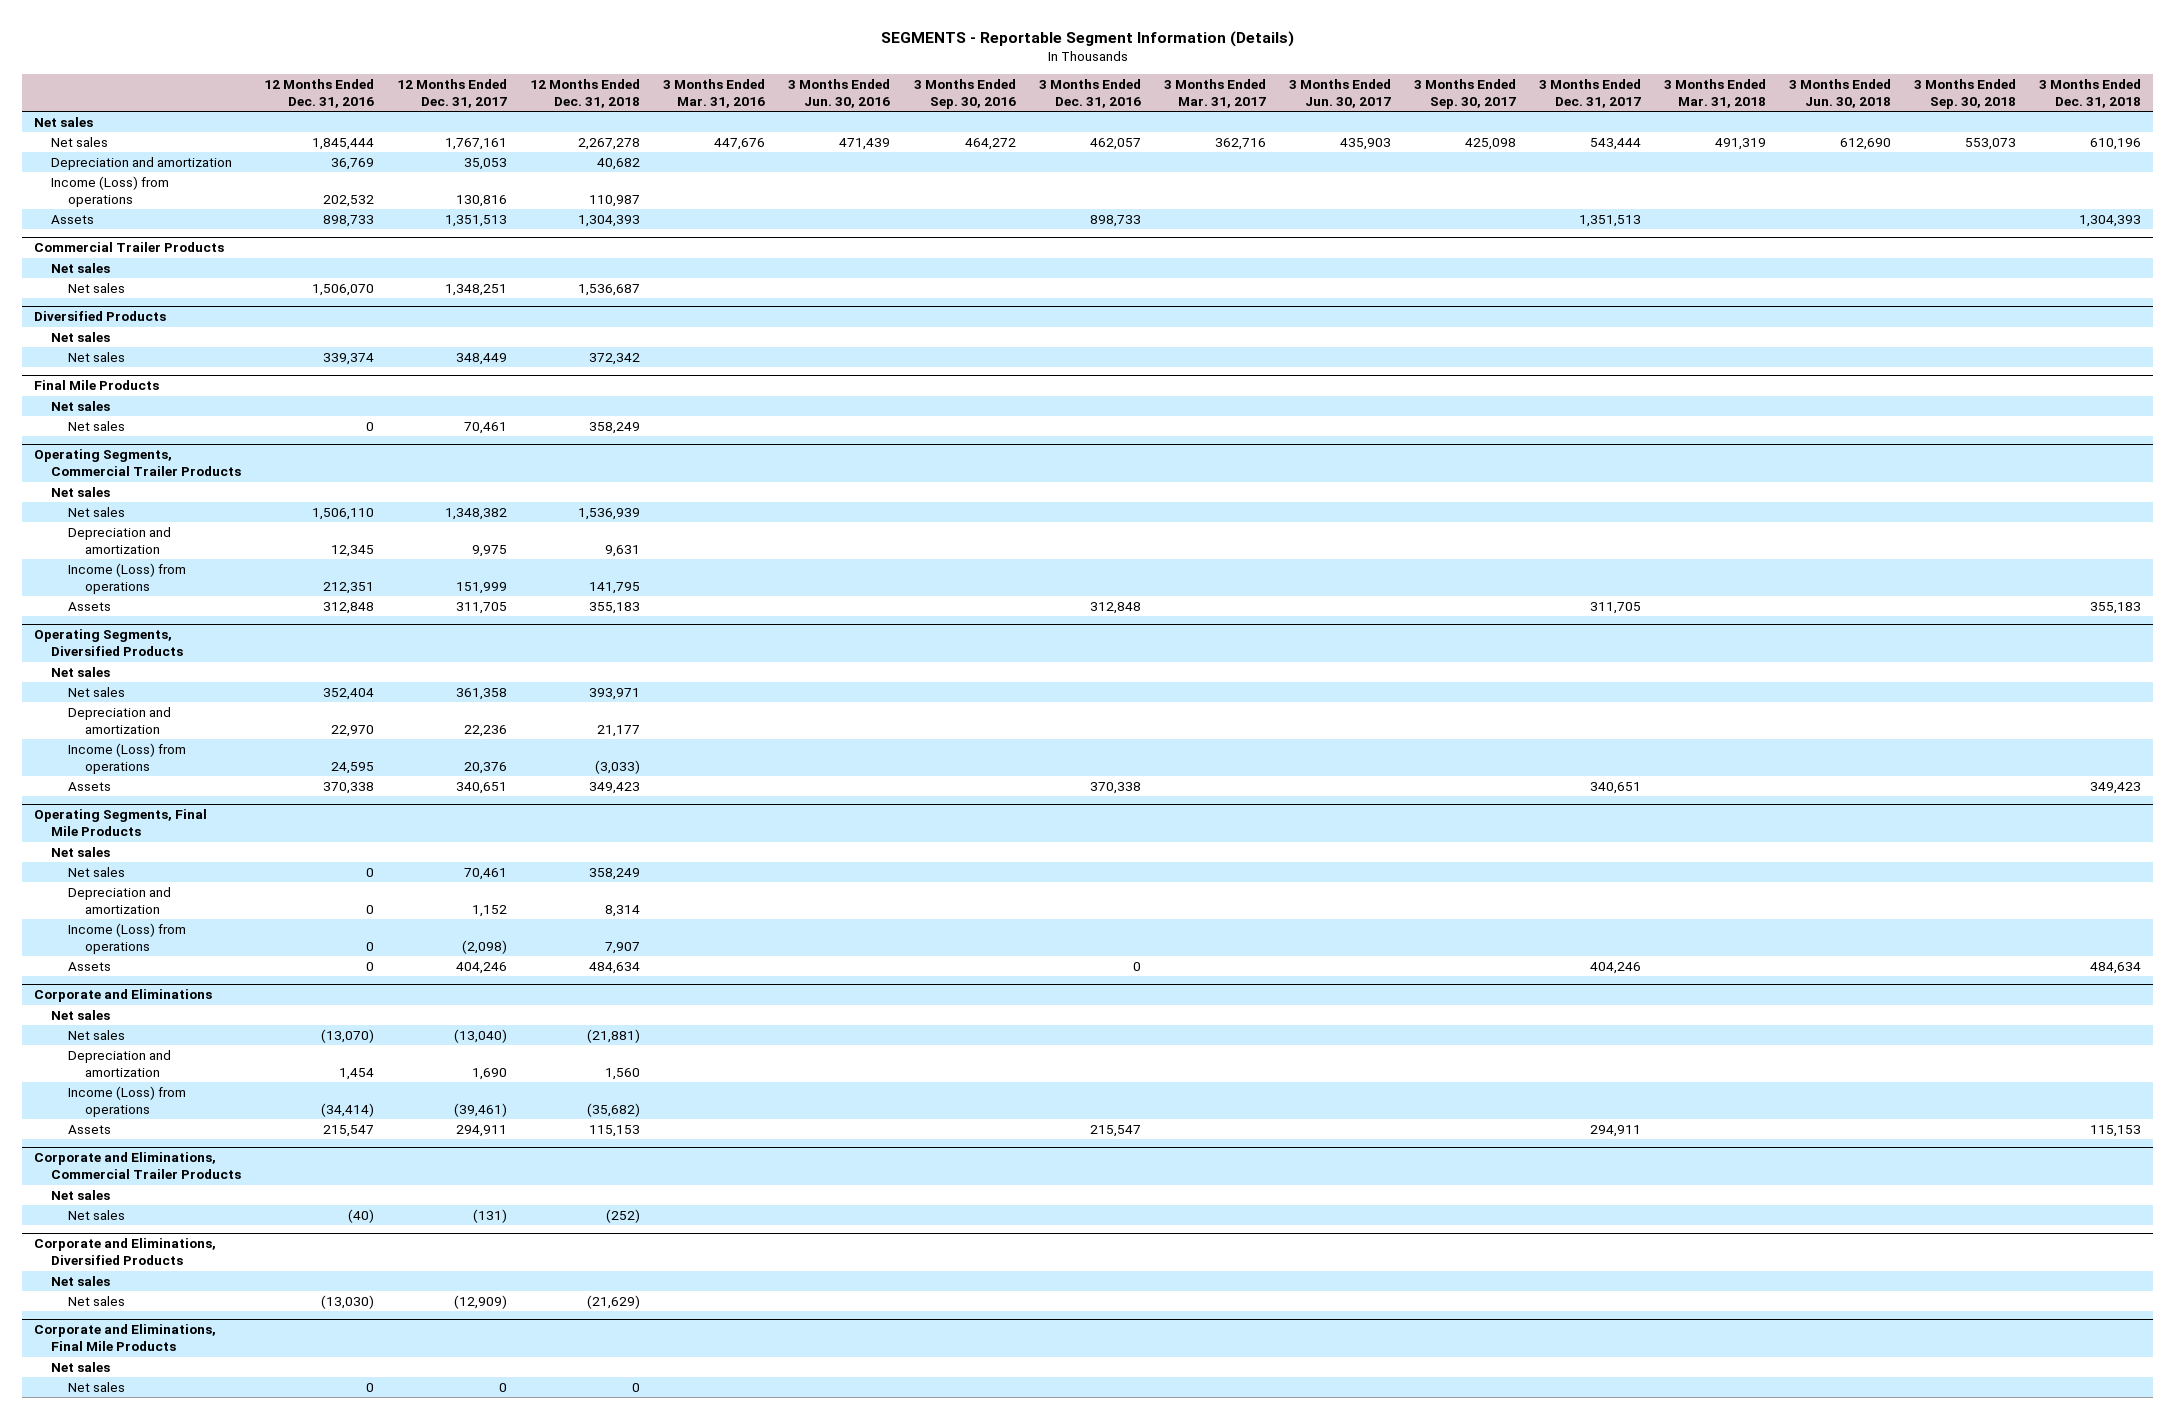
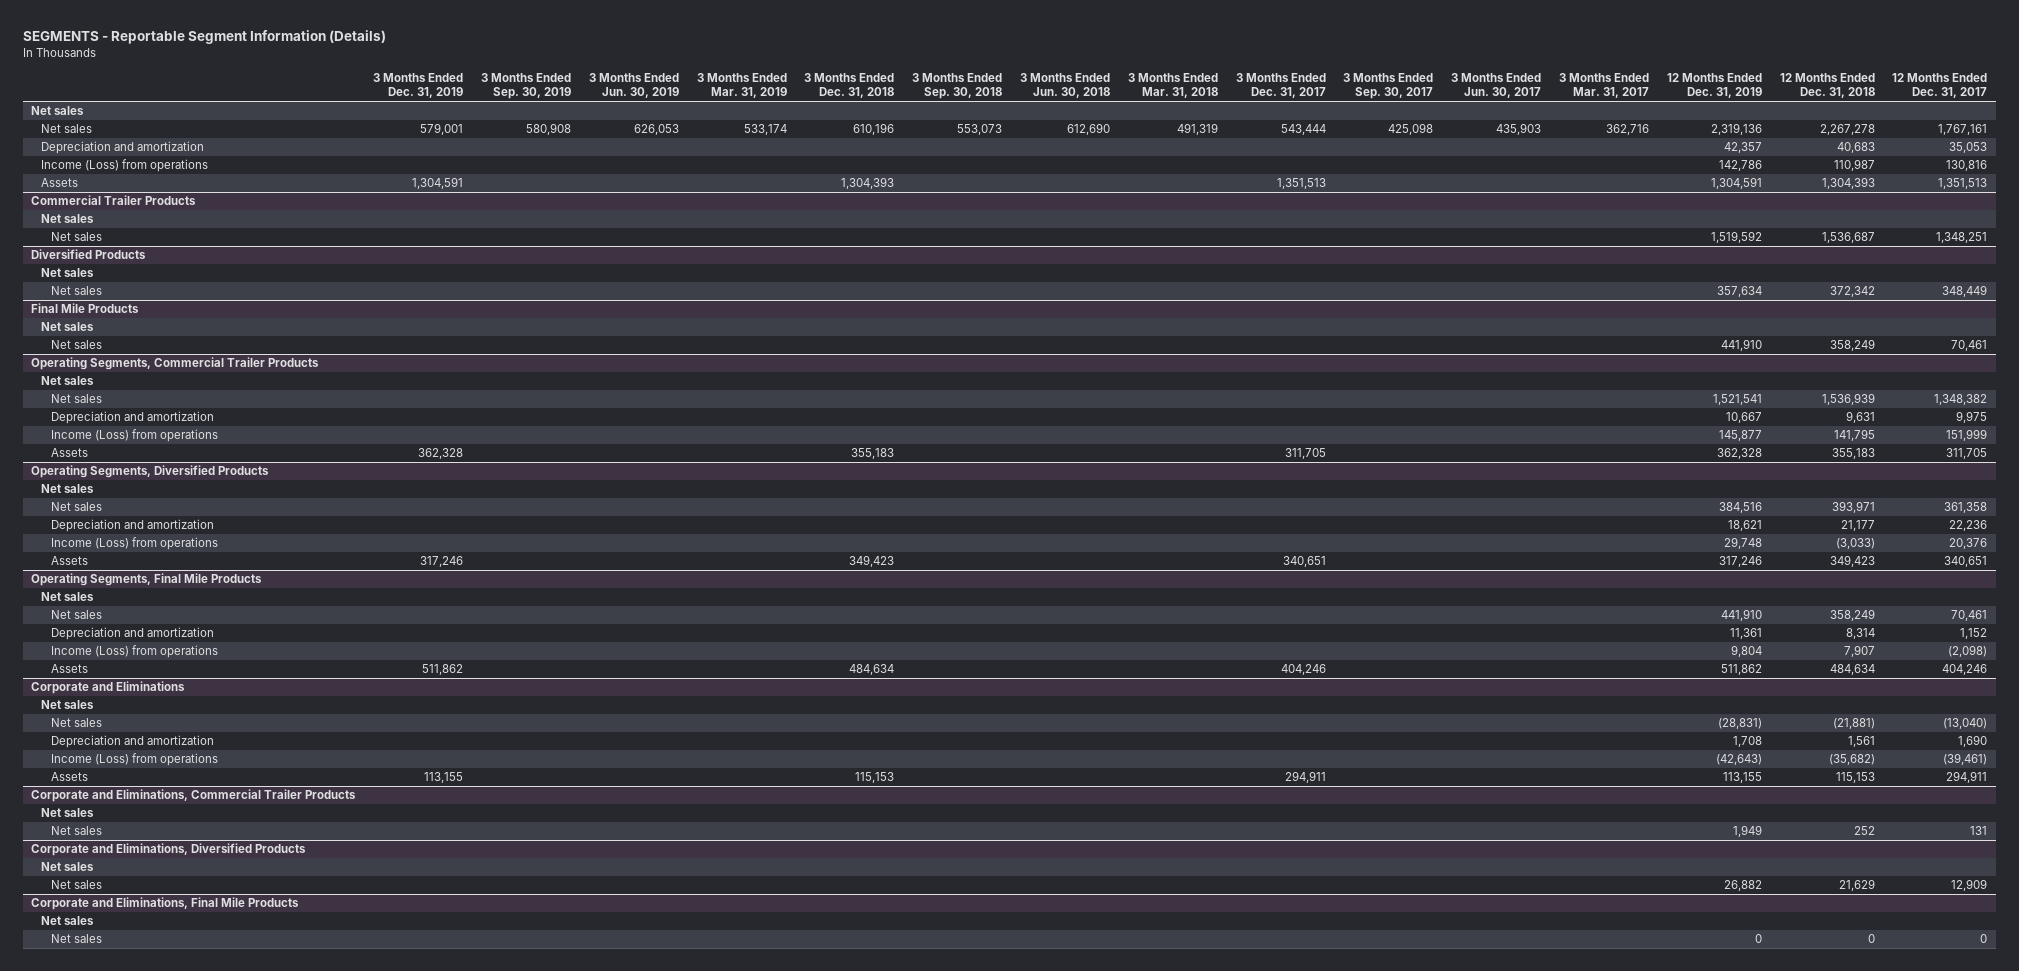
- | 12 Months Ended Dec. 31, 2016 | 12 Months Ended Dec. 31, 2017 | 12 Months Ended Dec. 31, 2018 | 3 Months Ended Mar. 31, 2016 | 3 Months Ended Jun. 30, 2016 | 3 Months Ended Sep. 30, 2016 | 3 Months Ended Dec. 31, 2016 | 3 Months Ended Mar. 31, 2017 | 3 Months Ended Jun. 30, 2017 | 3 Months Ended Sep. 30, 2017 | 3 Months Ended Dec. 31, 2017 | 3 Months Ended Mar. 31, 2018 | 3 Months Ended Jun. 30, 2018 | 3 Months Ended Sep. 30, 2018 | 3 Months Ended Dec. 31, 2018
+ | 3 Months Ended Dec. 31, 2019 | 3 Months Ended Sep. 30, 2019 | 3 Months Ended Jun. 30, 2019 | 3 Months Ended Mar. 31, 2019 | 3 Months Ended Dec. 31, 2018 | 3 Months Ended Sep. 30, 2018 | 3 Months Ended Jun. 30, 2018 | 3 Months Ended Mar. 31, 2018 | 3 Months Ended Dec. 31, 2017 | 3 Months Ended Sep. 30, 2017 | 3 Months Ended Jun. 30, 2017 | 3 Months Ended Mar. 31, 2017 | 12 Months Ended Dec. 31, 2019 | 12 Months Ended Dec. 31, 2018 | 12 Months Ended Dec. 31, 2017
- Depreciation and amortization | 36,769 | 35,053 | 40,682 | | | | | | | | | | | |
+ Depreciation and amortization | | | | | | | | | | | | | 42,357 | 40,683 | 35,053
@ Corporate and Eliminations
- Depreciation and amortization | 1,454 | 1,690 | 1,560 | | | | | | | | | | | |
+ Depreciation and amortization | | | | | | | | | | | | | 1,708 | 1,561 | 1,690
@ Corporate and Eliminations, Commercial Trailer Products
- Net sales | (40) | (131) | (252) | | | | | | | | | | | |
+ Net sales | | | | | | | | | | | | | 1,949 | 252 | 131
@ Corporate and Eliminations, Diversified Products
- Net sales | (13,030) | (12,909) | (21,629) | | | | | | | | | | | |
+ Net sales | | | | | | | | | | | | | 26,882 | 21,629 | 12,909

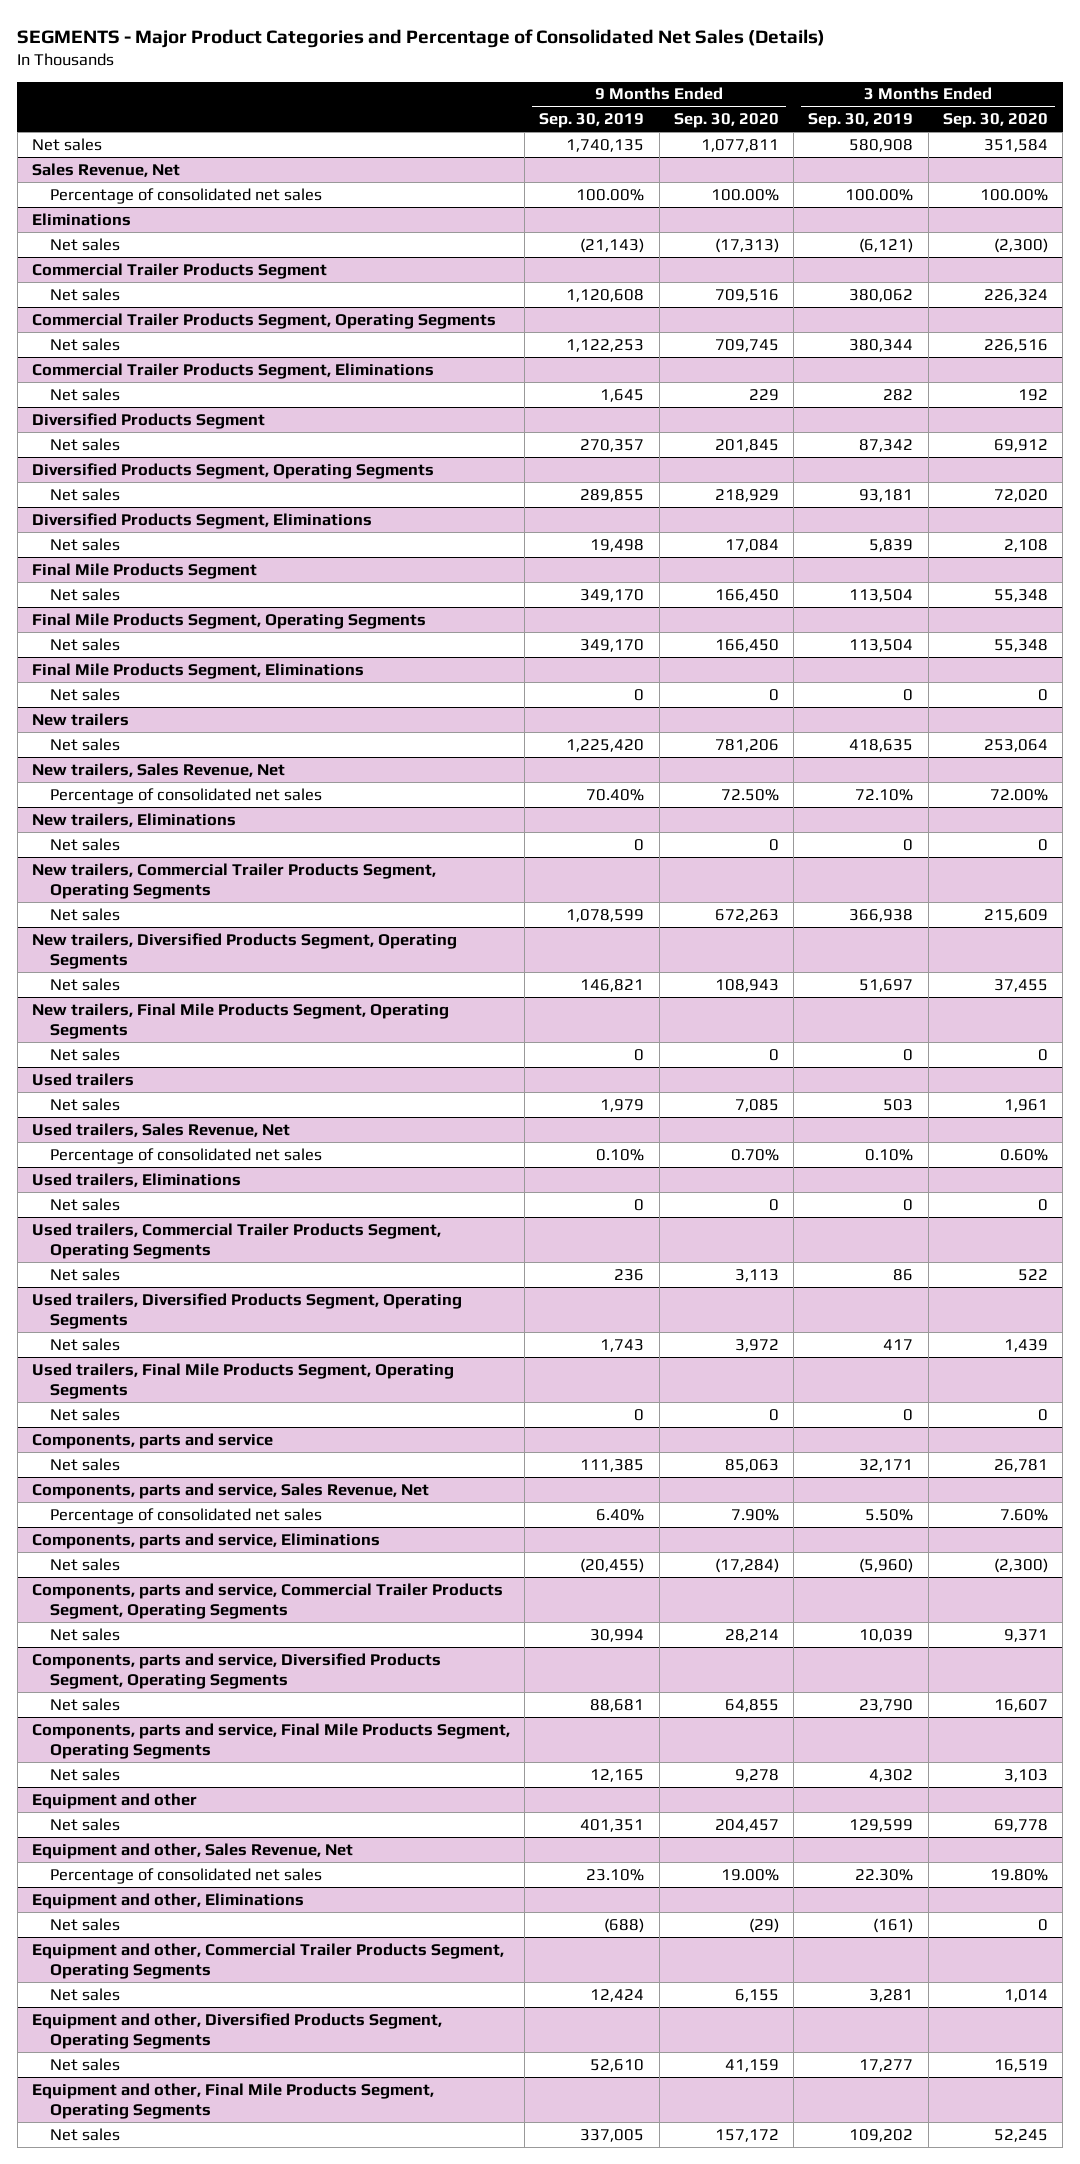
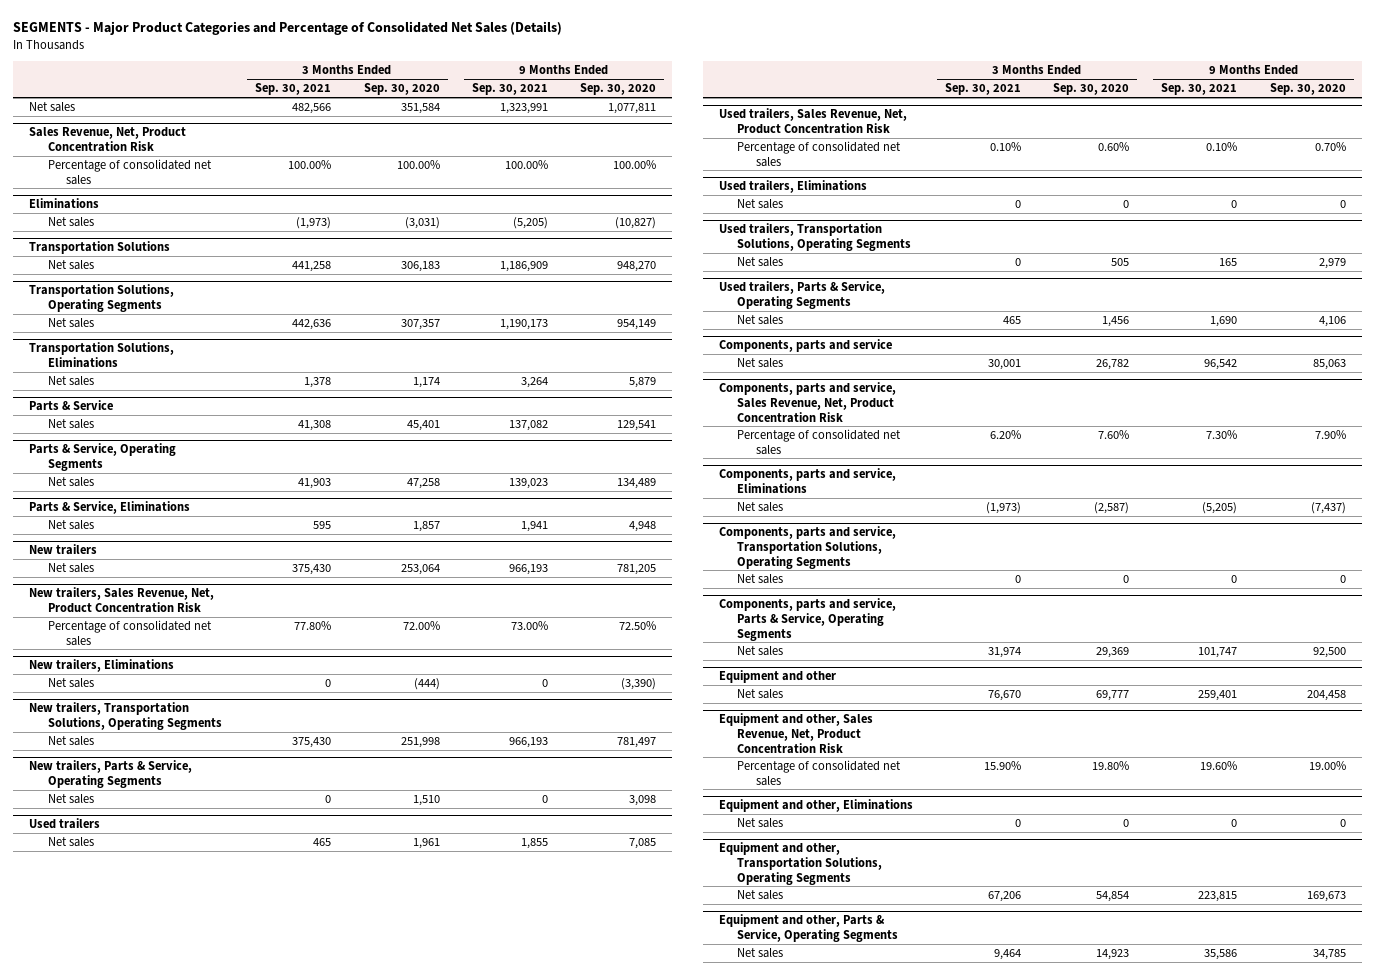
- | 9 Months Ended Sep. 30, 2019 | 9 Months Ended Sep. 30, 2020 | 3 Months Ended Sep. 30, 2019 | 3 Months Ended Sep. 30, 2020
+ | 3 Months Ended Sep. 30, 2021 | 3 Months Ended Sep. 30, 2020 | 9 Months Ended Sep. 30, 2021 | 9 Months Ended Sep. 30, 2020
- Sales Revenue, Net
+ Sales Revenue, Net, Product Concentration Risk
@ Eliminations
- Net sales | (21,143) | (17,313) | (6,121) | (2,300)
- Commercial Trailer Products Segment
- Net sales | 1,120,608 | 709,516 | 380,062 | 226,324
- Commercial Trailer Products Segment, Operating Segments
- Net sales | 1,122,253 | 709,745 | 380,344 | 226,516
- Commercial Trailer Products Segment, Eliminations
- Net sales | 1,645 | 229 | 282 | 192
- Diversified Products Segment
- Net sales | 270,357 | 201,845 | 87,342 | 69,912
- Diversified Products Segment, Operating Segments
- Net sales | 289,855 | 218,929 | 93,181 | 72,020
- Diversified Products Segment, Eliminations
- Net sales | 19,498 | 17,084 | 5,839 | 2,108
- Final Mile Products Segment
- Net sales | 349,170 | 166,450 | 113,504 | 55,348
- Final Mile Products Segment, Operating Segments
- Net sales | 349,170 | 166,450 | 113,504 | 55,348
- Final Mile Products Segment, Eliminations
- Net sales | 0 | 0 | 0 | 0
@ Eliminations
+ Net sales | (1,973) | (3,031) | (5,205) | (10,827)
+ Transportation Solutions
+ Net sales | 441,258 | 306,183 | 1,186,909 | 948,270
+ Transportation Solutions, Operating Segments
+ Net sales | 442,636 | 307,357 | 1,190,173 | 954,149
+ Transportation Solutions, Eliminations
+ Net sales | 1,378 | 1,174 | 3,264 | 5,879
+ Parts & Service
+ Net sales | 41,308 | 45,401 | 137,082 | 129,541
+ Parts & Service, Operating Segments
+ Net sales | 41,903 | 47,258 | 139,023 | 134,489
+ Parts & Service, Eliminations
+ Net sales | 595 | 1,857 | 1,941 | 4,948
@ New trailers
- Net sales | 1,225,420 | 781,206 | 418,635 | 253,064
- New trailers, Sales Revenue, Net
@ New trailers
+ Net sales | 375,430 | 253,064 | 966,193 | 781,205
+ New trailers, Sales Revenue, Net, Product Concentration Risk
@ New trailers, Eliminations
- Net sales | 0 | 0 | 0 | 0
- New trailers, Commercial Trailer Products Segment, Operating Segments
- Net sales | 1,078,599 | 672,263 | 366,938 | 215,609
- New trailers, Diversified Products Segment, Operating Segments
- Net sales | 146,821 | 108,943 | 51,697 | 37,455
- New trailers, Final Mile Products Segment, Operating Segments
- Net sales | 0 | 0 | 0 | 0
@ New trailers, Eliminations
+ Net sales | 0 | (444) | 0 | (3,390)
+ New trailers, Transportation Solutions, Operating Segments
+ Net sales | 375,430 | 251,998 | 966,193 | 781,497
+ New trailers, Parts & Service, Operating Segments
+ Net sales | 0 | 1,510 | 0 | 3,098
- Used trailers, Sales Revenue, Net
+ Used trailers, Sales Revenue, Net, Product Concentration Risk
- Used trailers, Commercial Trailer Products Segment, Operating Segments
- Net sales | 236 | 3,113 | 86 | 522
- Used trailers, Diversified Products Segment, Operating Segments
- Net sales | 1,743 | 3,972 | 417 | 1,439
- Used trailers, Final Mile Products Segment, Operating Segments
- Net sales | 0 | 0 | 0 | 0
+ Used trailers, Transportation Solutions, Operating Segments
+ Net sales | 0 | 505 | 165 | 2,979
+ Used trailers, Parts & Service, Operating Segments
+ Net sales | 465 | 1,456 | 1,690 | 4,106
@ Components, parts and service
- Net sales | 111,385 | 85,063 | 32,171 | 26,781
- Components, parts and service, Sales Revenue, Net
@ Components, parts and service
+ Net sales | 30,001 | 26,782 | 96,542 | 85,063
+ Components, parts and service, Sales Revenue, Net, Product Concentration Risk
@ Components, parts and service, Eliminations
- Net sales | (20,455) | (17,284) | (5,960) | (2,300)
- Components, parts and service, Commercial Trailer Products Segment, Operating Segments
- Net sales | 30,994 | 28,214 | 10,039 | 9,371
- Components, parts and service, Diversified Products Segment, Operating Segments
- Net sales | 88,681 | 64,855 | 23,790 | 16,607
- Components, parts and service, Final Mile Products Segment, Operating Segments
- Net sales | 12,165 | 9,278 | 4,302 | 3,103
@ Components, parts and service, Eliminations
+ Net sales | (1,973) | (2,587) | (5,205) | (7,437)
+ Components, parts and service, Transportation Solutions, Operating Segments
+ Net sales | 0 | 0 | 0 | 0
+ Components, parts and service, Parts & Service, Operating Segments
+ Net sales | 31,974 | 29,369 | 101,747 | 92,500
@ Equipment and other
- Net sales | 401,351 | 204,457 | 129,599 | 69,778
- Equipment and other, Sales Revenue, Net
@ Equipment and other
+ Net sales | 76,670 | 69,777 | 259,401 | 204,458
+ Equipment and other, Sales Revenue, Net, Product Concentration Risk
@ Equipment and other, Eliminations
- Net sales | (688) | (29) | (161) | 0
- Equipment and other, Commercial Trailer Products Segment, Operating Segments
- Net sales | 12,424 | 6,155 | 3,281 | 1,014
- Equipment and other, Diversified Products Segment, Operating Segments
- Net sales | 52,610 | 41,159 | 17,277 | 16,519
- Equipment and other, Final Mile Products Segment, Operating Segments
- Net sales | 337,005 | 157,172 | 109,202 | 52,245
@ Equipment and other, Eliminations
+ Net sales | 0 | 0 | 0 | 0
+ Equipment and other, Transportation Solutions, Operating Segments
+ Net sales | 67,206 | 54,854 | 223,815 | 169,673
+ Equipment and other, Parts & Service, Operating Segments
+ Net sales | 9,464 | 14,923 | 35,586 | 34,785

